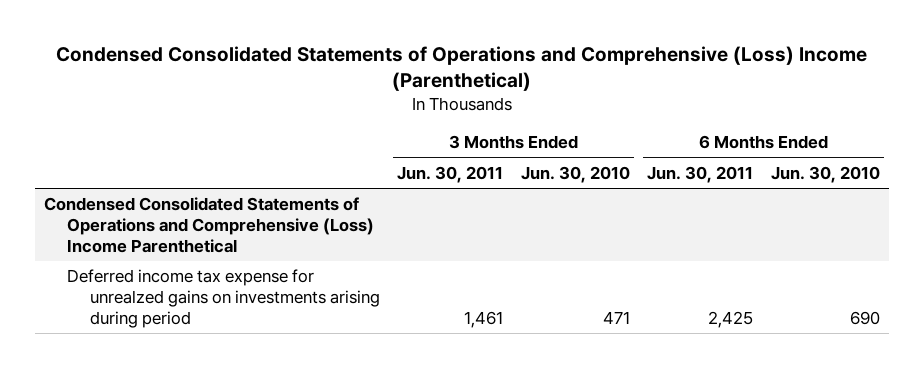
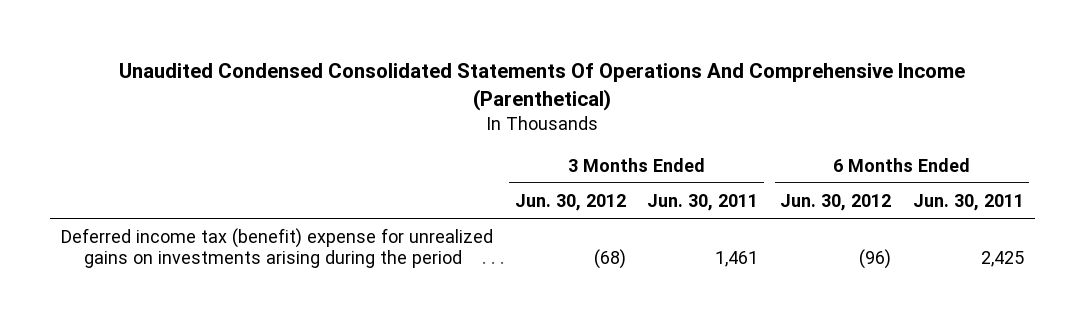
- Condensed Consolidated Statements of Operations and Comprehensive (Loss) Income (Parenthetical)
+ Unaudited Condensed Consolidated Statements Of Operations And Comprehensive Income (Parenthetical)
- | 3 Months Ended Jun. 30, 2011 | 3 Months Ended Jun. 30, 2010 | 6 Months Ended Jun. 30, 2011 | 6 Months Ended Jun. 30, 2010
+ | 3 Months Ended Jun. 30, 2012 | 3 Months Ended Jun. 30, 2011 | 6 Months Ended Jun. 30, 2012 | 6 Months Ended Jun. 30, 2011
- Condensed Consolidated Statements of Operations and Comprehensive (Loss) Income Parenthetical
- Deferred income tax expense for unrealzed gains on investments arising during period | 1,461 | 471 | 2,425 | 690
+ Deferred income tax (benefit) expense for unrealized gains on investments arising during the period | (68) | 1,461 | (96) | 2,425

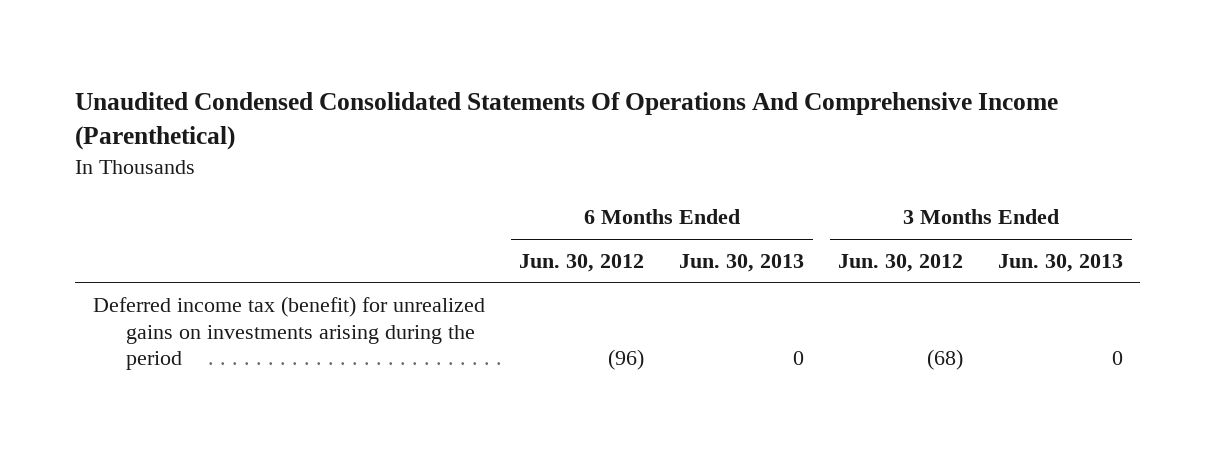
- | 3 Months Ended Jun. 30, 2012 | 3 Months Ended Jun. 30, 2011 | 6 Months Ended Jun. 30, 2012 | 6 Months Ended Jun. 30, 2011
+ | 6 Months Ended Jun. 30, 2012 | 6 Months Ended Jun. 30, 2013 | 3 Months Ended Jun. 30, 2012 | 3 Months Ended Jun. 30, 2013
- Deferred income tax (benefit) expense for unrealized gains on investments arising during the period | (68) | 1,461 | (96) | 2,425
+ Deferred income tax (benefit) for unrealized gains on investments arising during the period | (96) | 0 | (68) | 0

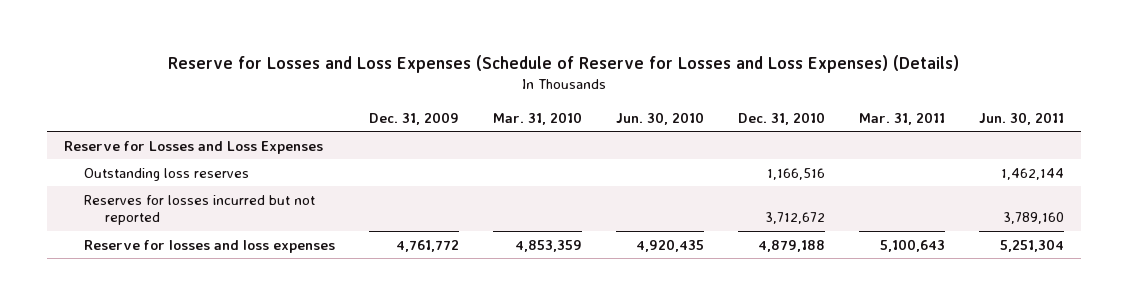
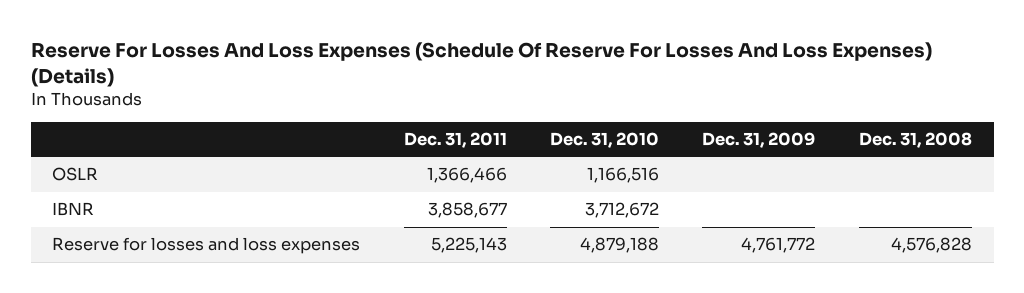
- Reserve for Losses and Loss Expenses (Schedule of Reserve for Losses and Loss Expenses) (Details)
+ Reserve For Losses And Loss Expenses (Schedule Of Reserve For Losses And Loss Expenses) (Details)
- | Dec. 31, 2009 | Mar. 31, 2010 | Jun. 30, 2010 | Dec. 31, 2010 | Mar. 31, 2011 | Jun. 30, 2011
+ | Dec. 31, 2011 | Dec. 31, 2010 | Dec. 31, 2009 | Dec. 31, 2008
- Reserve for Losses and Loss Expenses
- Outstanding loss reserves | | | | 1,166,516 | | 1,462,144
- Reserves for losses incurred but not reported | | | | 3,712,672 | | 3,789,160
+ OSLR | 1,366,466 | 1,166,516 | |
+ IBNR | 3,858,677 | 3,712,672 | |

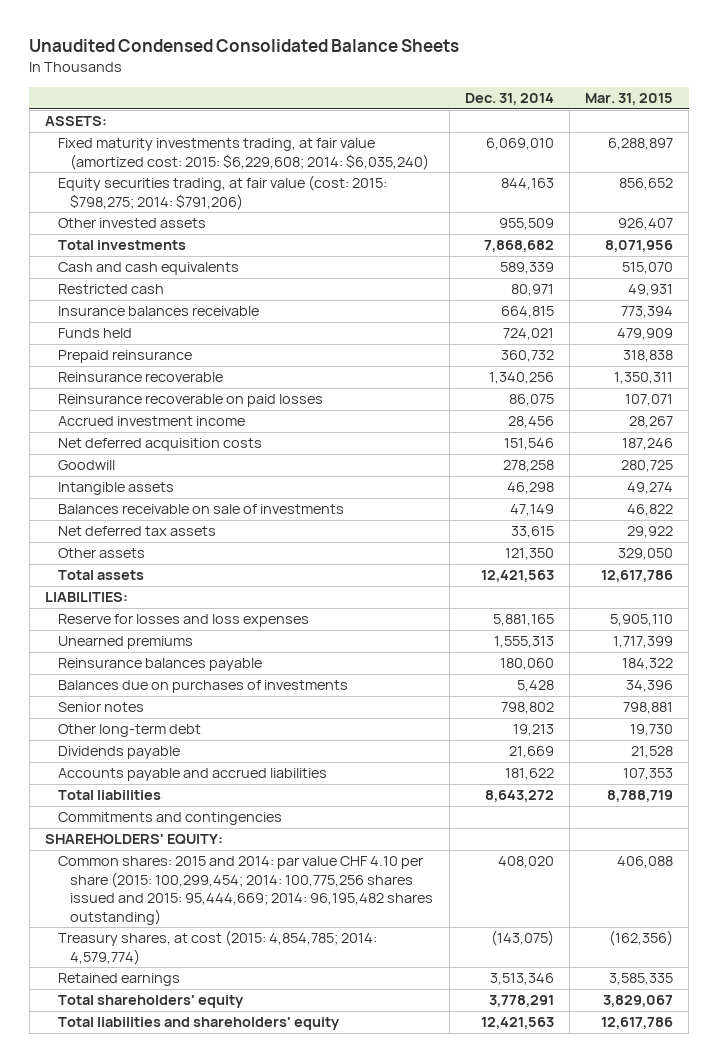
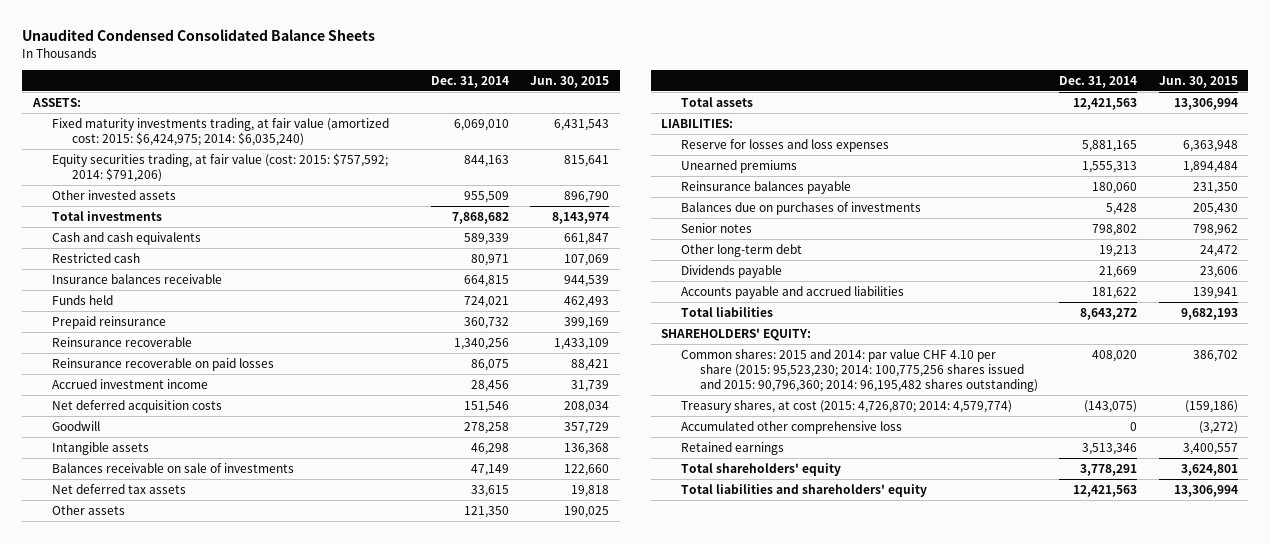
- | Dec. 31, 2014 | Mar. 31, 2015
+ | Dec. 31, 2014 | Jun. 30, 2015
- Fixed maturity investments trading, at fair value (amortized cost: 2015: $6,229,608; 2014: $6,035,240) | 6,069,010 | 6,288,897
- Equity securities trading, at fair value (cost: 2015: $798,275; 2014: $791,206) | 844,163 | 856,652
+ Fixed maturity investments trading, at fair value (amortized cost: 2015: $6,424,975; 2014: $6,035,240) | 6,069,010 | 6,431,543
+ Equity securities trading, at fair value (cost: 2015: $757,592; 2014: $791,206) | 844,163 | 815,641
- Commitments and contingencies
- Common shares: 2015 and 2014: par value CHF 4.10 per share (2015: 100,299,454; 2014: 100,775,256 shares issued and 2015: 95,444,669; 2014: 96,195,482 shares outstanding) | 408,020 | 406,088
- Treasury shares, at cost (2015: 4,854,785; 2014: 4,579,774) | (143,075) | (162,356)
+ Common shares: 2015 and 2014: par value CHF 4.10 per share (2015: 95,523,230; 2014: 100,775,256 shares issued and 2015: 90,796,360; 2014: 96,195,482 shares outstanding) | 408,020 | 386,702
+ Treasury shares, at cost (2015: 4,726,870; 2014: 4,579,774) | (143,075) | (159,186)
+ Accumulated other comprehensive loss | 0 | (3,272)

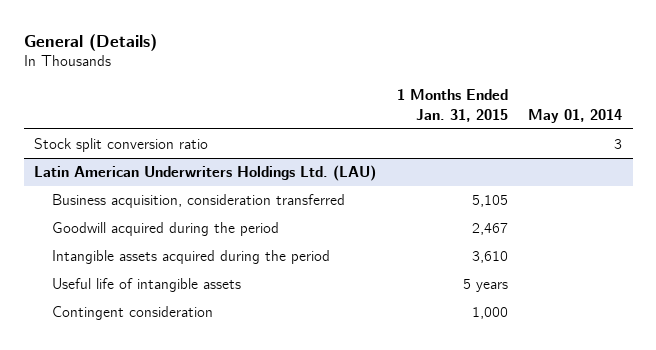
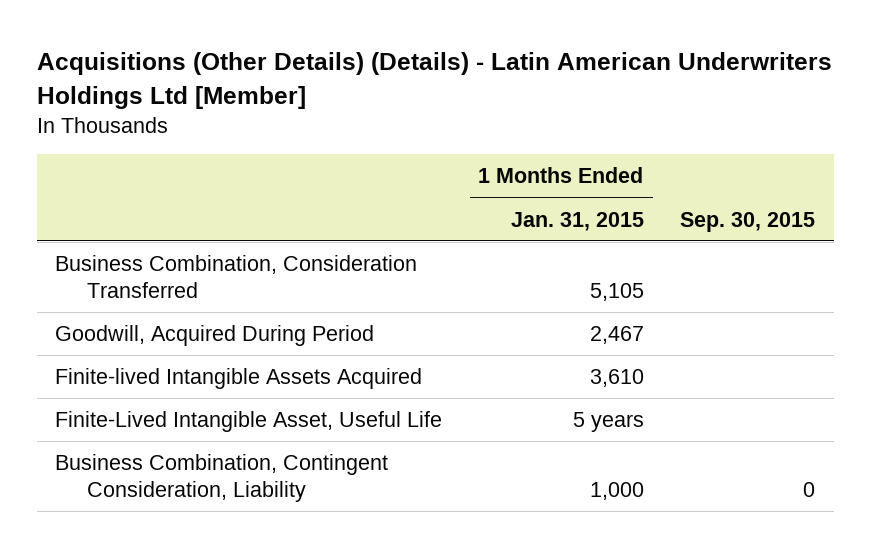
- General (Details)
+ Acquisitions (Other Details) (Details) - Latin American Underwriters Holdings Ltd [Member]
- | 1 Months Ended Jan. 31, 2015 | May 01, 2014
+ | 1 Months Ended Jan. 31, 2015 | Sep. 30, 2015
- Stock split conversion ratio | | 3
- Latin American Underwriters Holdings Ltd. (LAU)
- Business acquisition, consideration transferred | 5,105 |
- Goodwill acquired during the period | 2,467 |
- Intangible assets acquired during the period | 3,610 |
- Useful life of intangible assets | 5 years |
- Contingent consideration | 1,000 |
+ Business Combination, Consideration Transferred | 5,105 |
+ Goodwill, Acquired During Period | 2,467 |
+ Finite-lived Intangible Assets Acquired | 3,610 |
+ Finite-Lived Intangible Asset, Useful Life | 5 years |
+ Business Combination, Contingent Consideration, Liability | 1,000 | 0

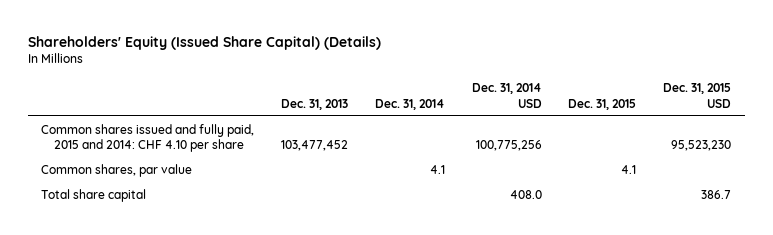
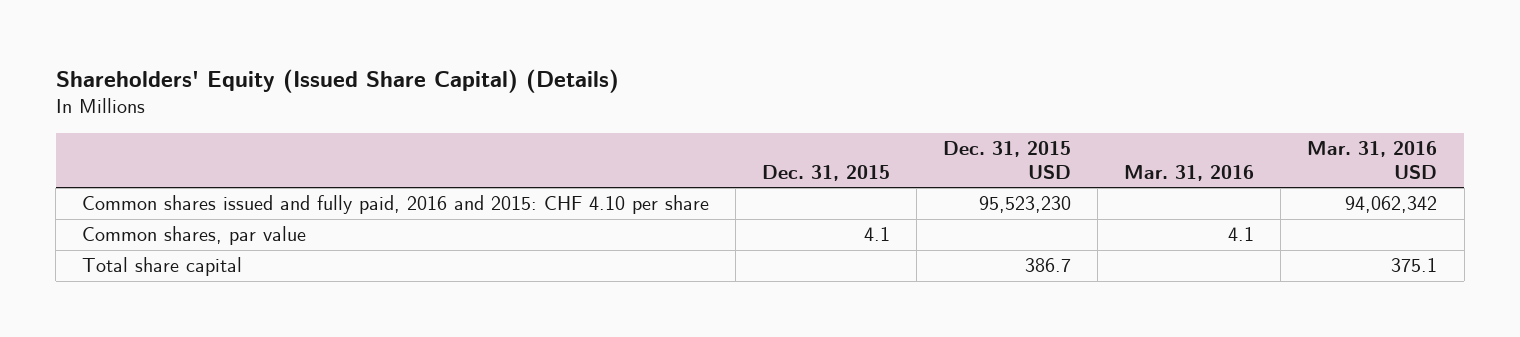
- | Dec. 31, 2013 | Dec. 31, 2014 | Dec. 31, 2014 USD | Dec. 31, 2015 | Dec. 31, 2015 USD
+ | Dec. 31, 2015 | Dec. 31, 2015 USD | Mar. 31, 2016 | Mar. 31, 2016 USD
- Common shares issued and fully paid, 2015 and 2014: CHF 4.10 per share | 103,477,452 | | 100,775,256 | | 95,523,230
+ Common shares issued and fully paid, 2016 and 2015: CHF 4.10 per share | | 95,523,230 | | 94,062,342

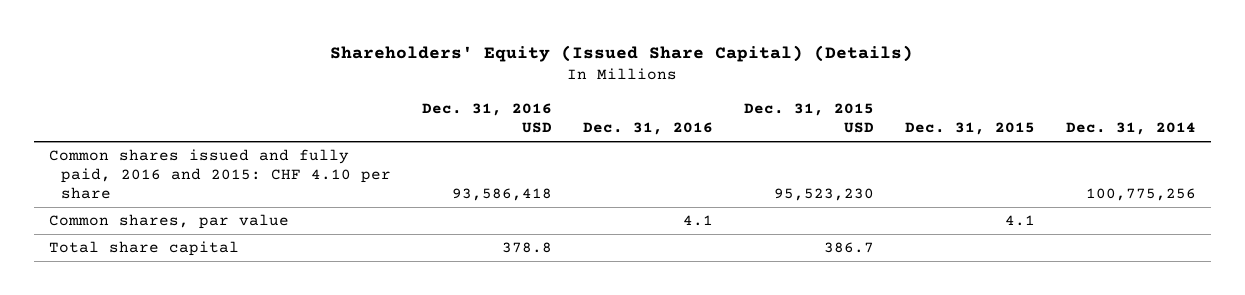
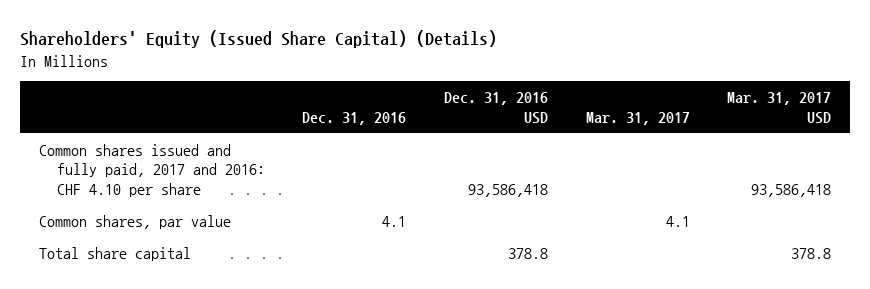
- | Dec. 31, 2016 USD | Dec. 31, 2016 | Dec. 31, 2015 USD | Dec. 31, 2015 | Dec. 31, 2014
+ | Dec. 31, 2016 | Dec. 31, 2016 USD | Mar. 31, 2017 | Mar. 31, 2017 USD
- Common shares issued and fully paid, 2016 and 2015: CHF 4.10 per share | 93,586,418 | | 95,523,230 | | 100,775,256
+ Common shares issued and fully paid, 2017 and 2016: CHF 4.10 per share | | 93,586,418 | | 93,586,418

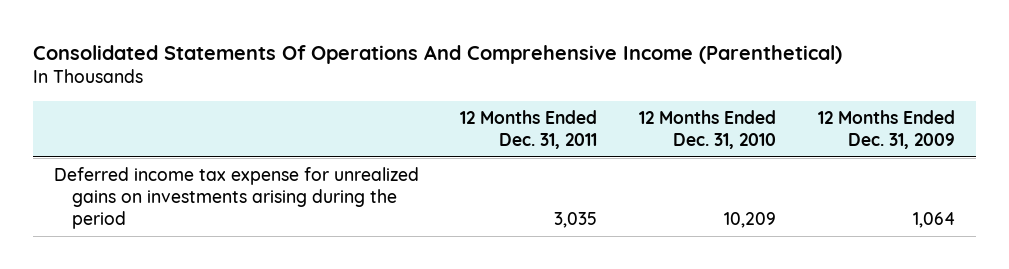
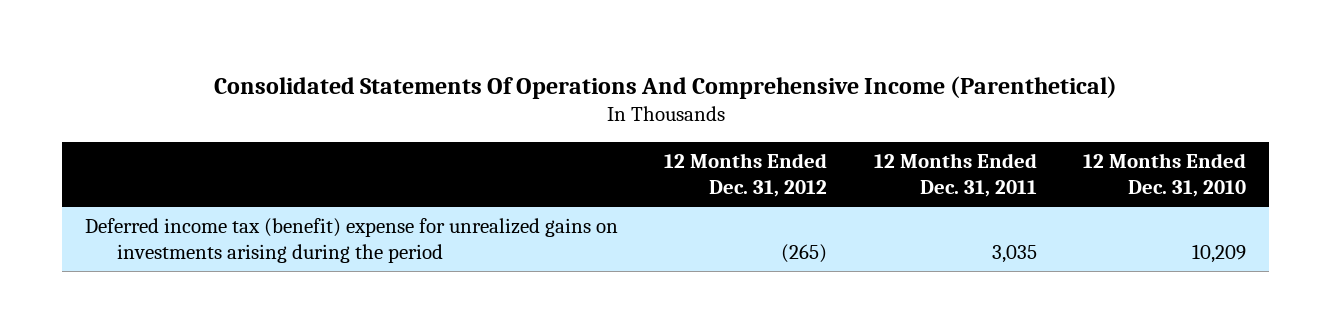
- | 12 Months Ended Dec. 31, 2011 | 12 Months Ended Dec. 31, 2010 | 12 Months Ended Dec. 31, 2009
+ | 12 Months Ended Dec. 31, 2012 | 12 Months Ended Dec. 31, 2011 | 12 Months Ended Dec. 31, 2010
- Deferred income tax expense for unrealized gains on investments arising during the period | 3,035 | 10,209 | 1,064
+ Deferred income tax (benefit) expense for unrealized gains on investments arising during the period | (265) | 3,035 | 10,209

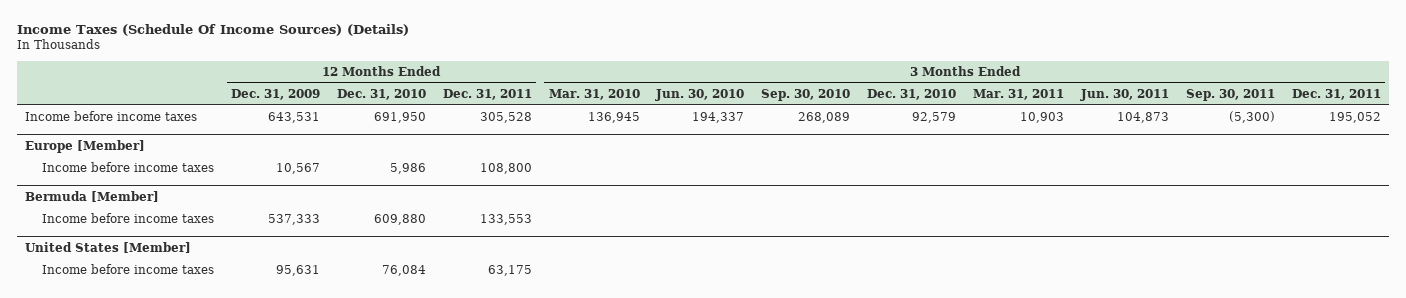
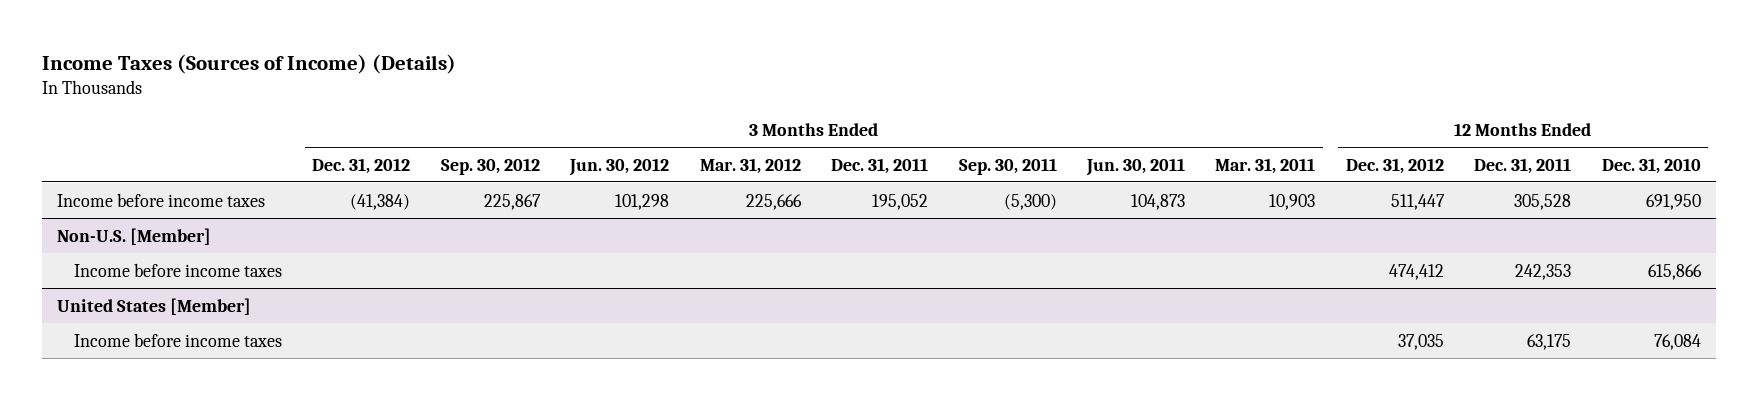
- Income Taxes (Schedule Of Income Sources) (Details)
+ Income Taxes (Sources of Income) (Details)
- | 12 Months Ended Dec. 31, 2009 | 12 Months Ended Dec. 31, 2010 | 12 Months Ended Dec. 31, 2011 | 3 Months Ended Mar. 31, 2010 | 3 Months Ended Jun. 30, 2010 | 3 Months Ended Sep. 30, 2010 | 3 Months Ended Dec. 31, 2010 | 3 Months Ended Mar. 31, 2011 | 3 Months Ended Jun. 30, 2011 | 3 Months Ended Sep. 30, 2011 | 3 Months Ended Dec. 31, 2011
+ | 3 Months Ended Dec. 31, 2012 | 3 Months Ended Sep. 30, 2012 | 3 Months Ended Jun. 30, 2012 | 3 Months Ended Mar. 31, 2012 | 3 Months Ended Dec. 31, 2011 | 3 Months Ended Sep. 30, 2011 | 3 Months Ended Jun. 30, 2011 | 3 Months Ended Mar. 31, 2011 | 12 Months Ended Dec. 31, 2012 | 12 Months Ended Dec. 31, 2011 | 12 Months Ended Dec. 31, 2010
- Europe [Member]
- Income before income taxes | 10,567 | 5,986 | 108,800 | | | | | | | |
- Bermuda [Member]
- Income before income taxes | 537,333 | 609,880 | 133,553 | | | | | | | |
+ Non-U.S. [Member]
+ Income before income taxes | | | | | | | | | 474,412 | 242,353 | 615,866

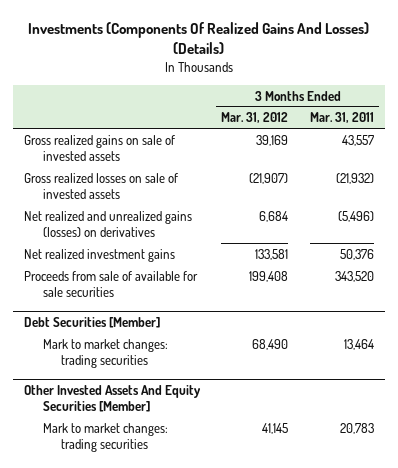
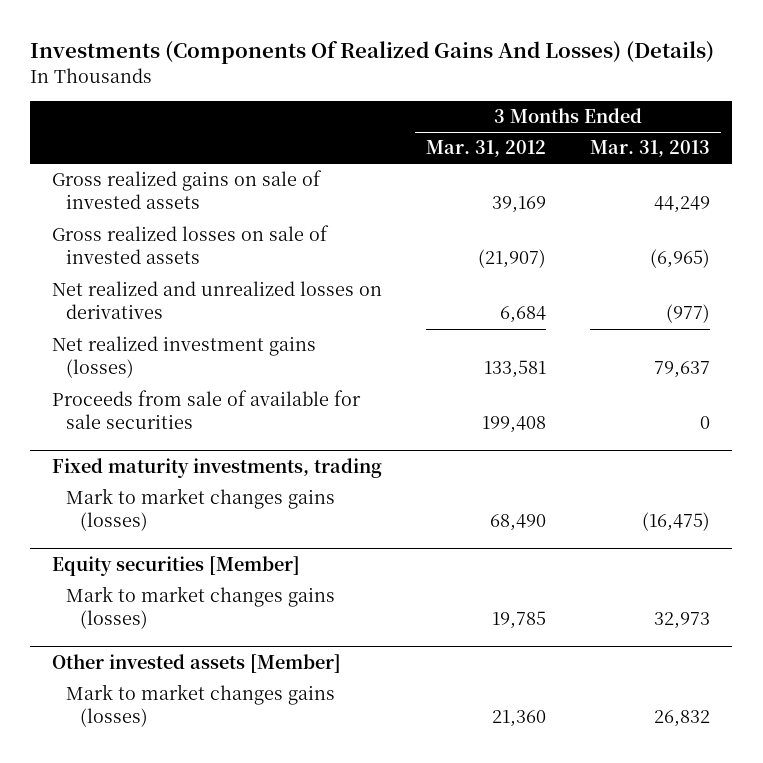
- | 3 Months Ended Mar. 31, 2012 | 3 Months Ended Mar. 31, 2011
+ | 3 Months Ended Mar. 31, 2012 | 3 Months Ended Mar. 31, 2013
- Net realized and unrealized gains (losses) on derivatives | 6,684 | (5,496)
- Net realized investment gains | 133,581 | 50,376
+ Net realized and unrealized losses on derivatives | 6,684 | (977)
+ Net realized investment gains (losses) | 133,581 | 79,637
- Debt Securities [Member]
- Mark to market changes: trading securities | 68,490 | 13,464
- Other Invested Assets And Equity Securities [Member]
- Mark to market changes: trading securities | 41,145 | 20,783
+ Fixed maturity investments, trading
+ Mark to market changes gains (losses) | 68,490 | (16,475)
+ Equity securities [Member]
+ Mark to market changes gains (losses) | 19,785 | 32,973
+ Other invested assets [Member]
+ Mark to market changes gains (losses) | 21,360 | 26,832

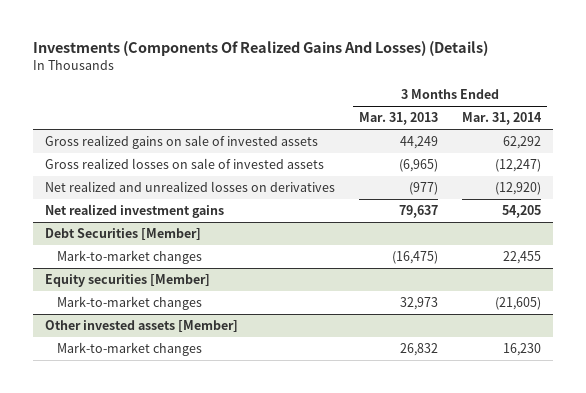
- | 3 Months Ended Mar. 31, 2012 | 3 Months Ended Mar. 31, 2013
+ | 3 Months Ended Mar. 31, 2013 | 3 Months Ended Mar. 31, 2014
- Net realized investment gains (losses) | 133,581 | 79,637
- Proceeds from sale of available for sale securities | 199,408 | 0
- Fixed maturity investments, trading
- Mark to market changes gains (losses) | 68,490 | (16,475)
+ Net realized investment gains | 79,637 | 54,205
+ Debt Securities [Member]
+ Mark-to-market changes | (16,475) | 22,455
@ Equity securities [Member]
- Mark to market changes gains (losses) | 19,785 | 32,973
+ Mark-to-market changes | 32,973 | (21,605)
@ Other invested assets [Member]
- Mark to market changes gains (losses) | 21,360 | 26,832
+ Mark-to-market changes | 26,832 | 16,230

